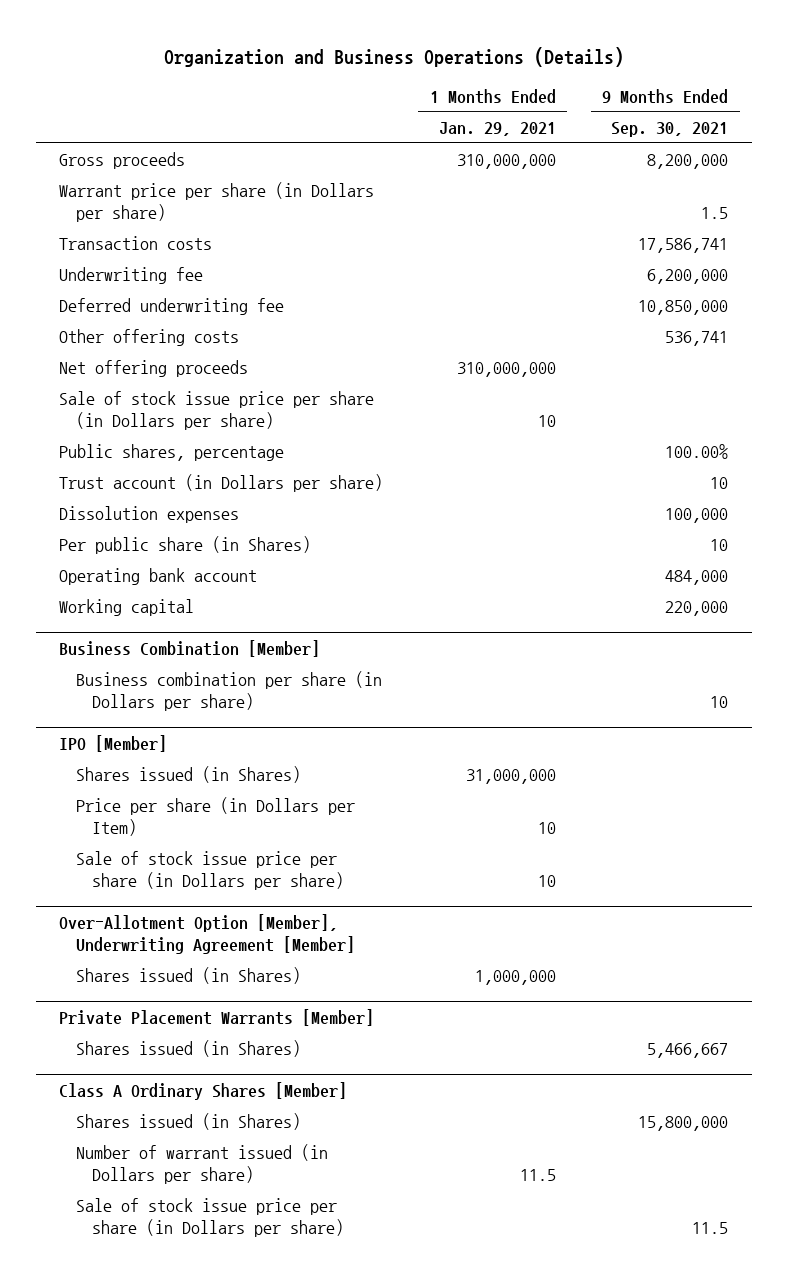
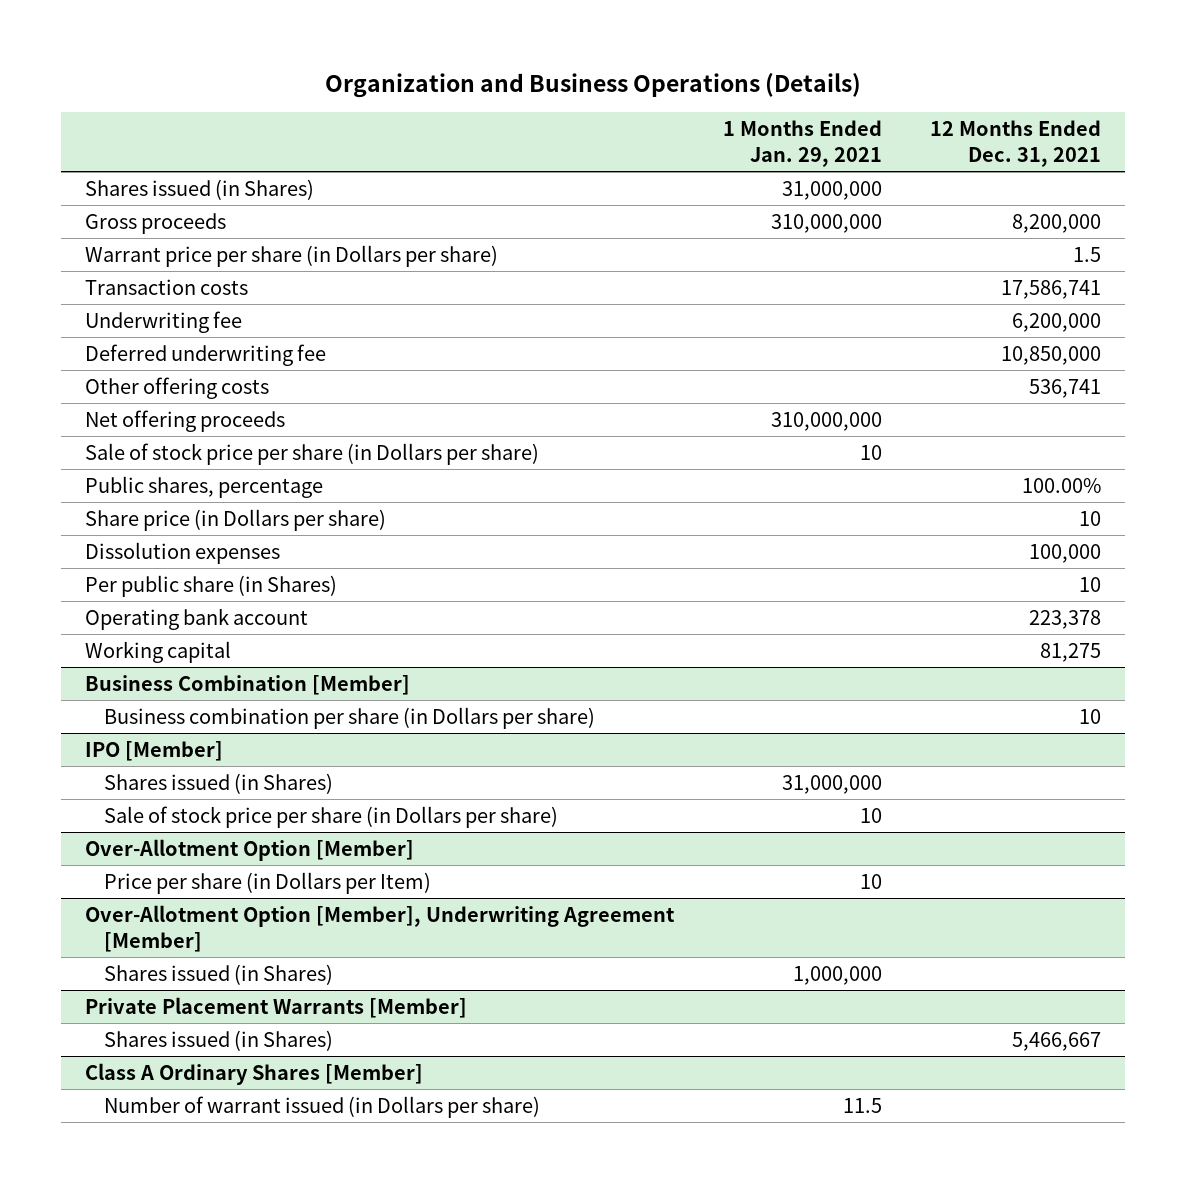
- | 1 Months Ended Jan. 29, 2021 | 9 Months Ended Sep. 30, 2021
+ | 1 Months Ended Jan. 29, 2021 | 12 Months Ended Dec. 31, 2021
+ Shares issued (in Shares) | 31,000,000 |
- Sale of stock issue price per share (in Dollars per share) | 10 |
+ Sale of stock price per share (in Dollars per share) | 10 |
- Trust account (in Dollars per share) | | 10
+ Share price (in Dollars per share) | | 10
@ IPO [Member]
- Price per share (in Dollars per Item) | 10 |
- Sale of stock issue price per share (in Dollars per share) | 10 |
+ Sale of stock price per share (in Dollars per share) | 10 |
+ Over-Allotment Option [Member]
+ Price per share (in Dollars per Item) | 10 |
@ Class A Ordinary Shares [Member]
- Shares issued (in Shares) | | 15,800,000
- Sale of stock issue price per share (in Dollars per share) | | 11.5

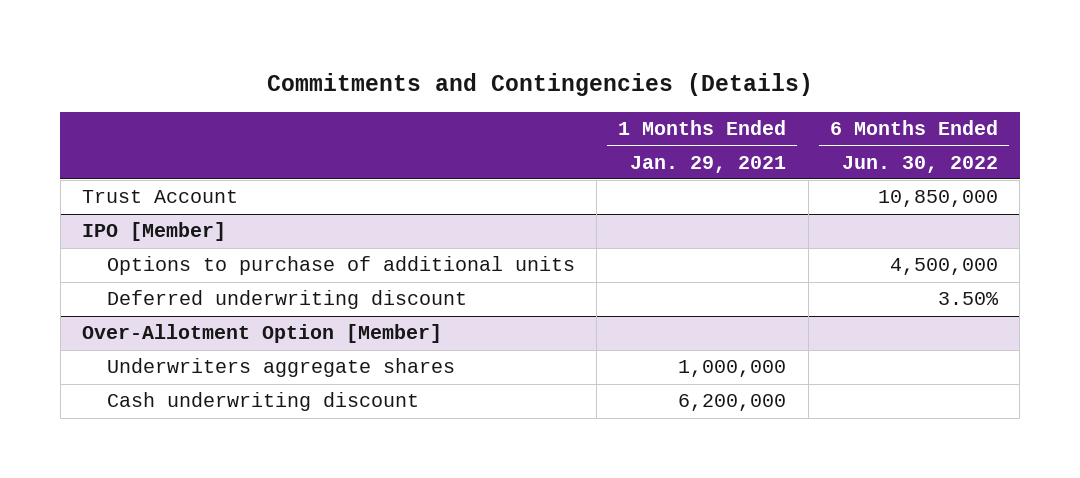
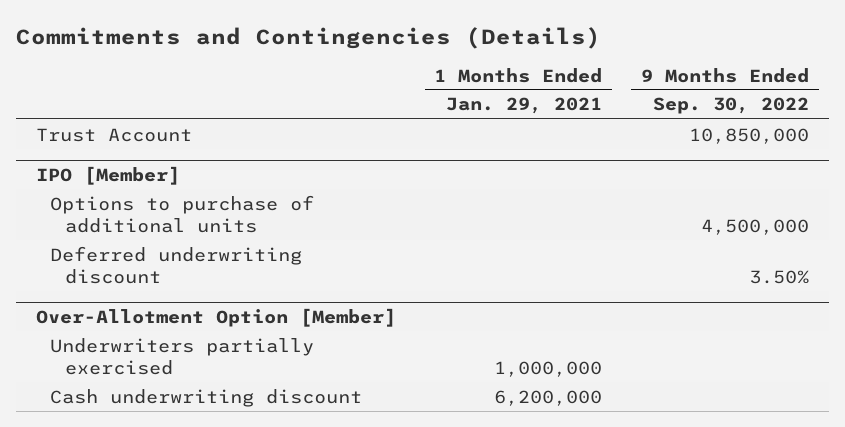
- | 1 Months Ended Jan. 29, 2021 | 6 Months Ended Jun. 30, 2022
+ | 1 Months Ended Jan. 29, 2021 | 9 Months Ended Sep. 30, 2022
@ Over-Allotment Option [Member]
- Underwriters aggregate shares | 1,000,000 |
+ Underwriters partially exercised | 1,000,000 |

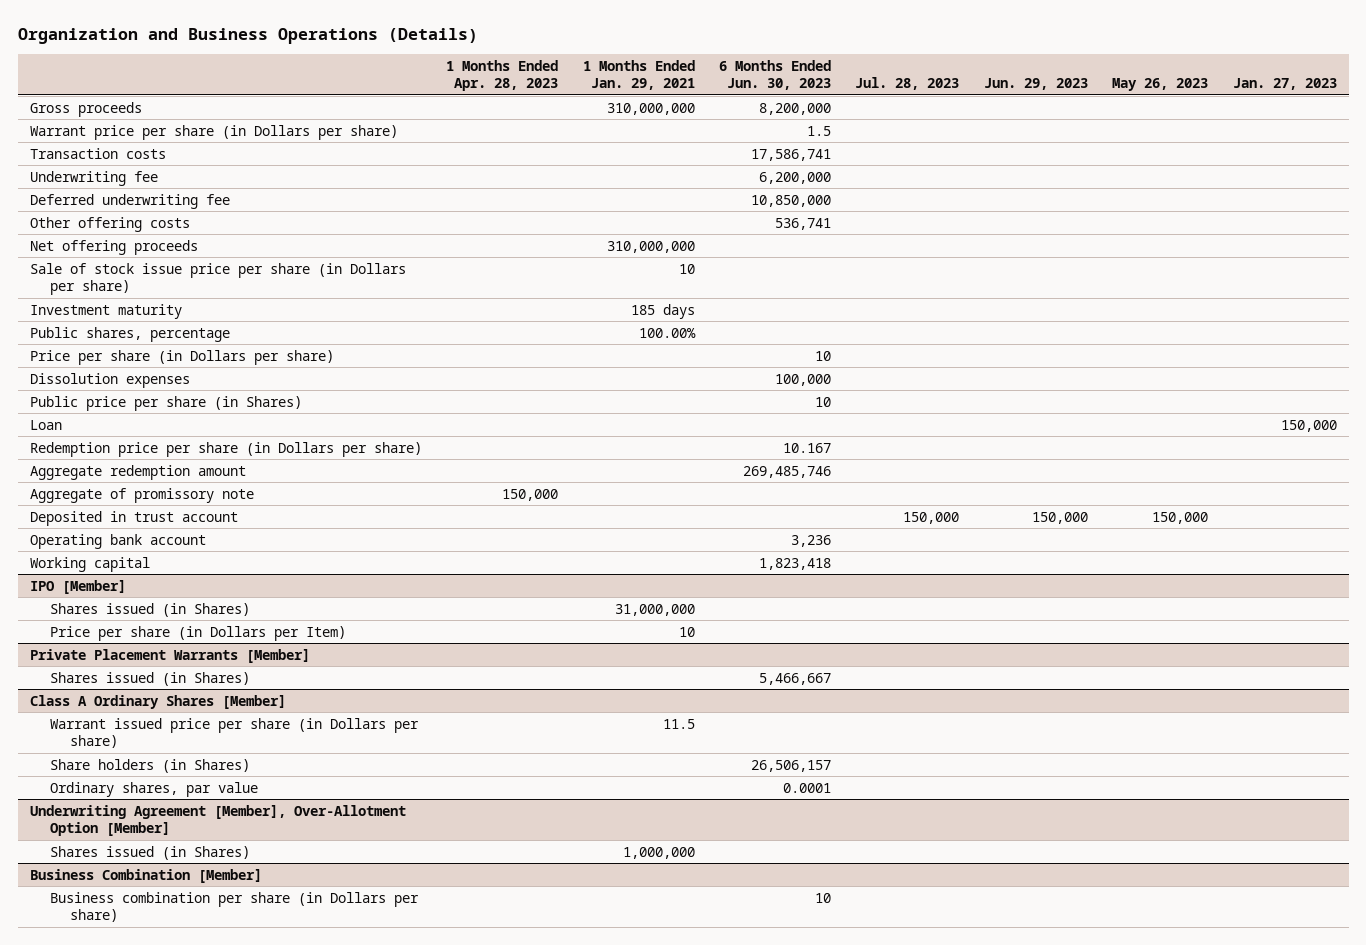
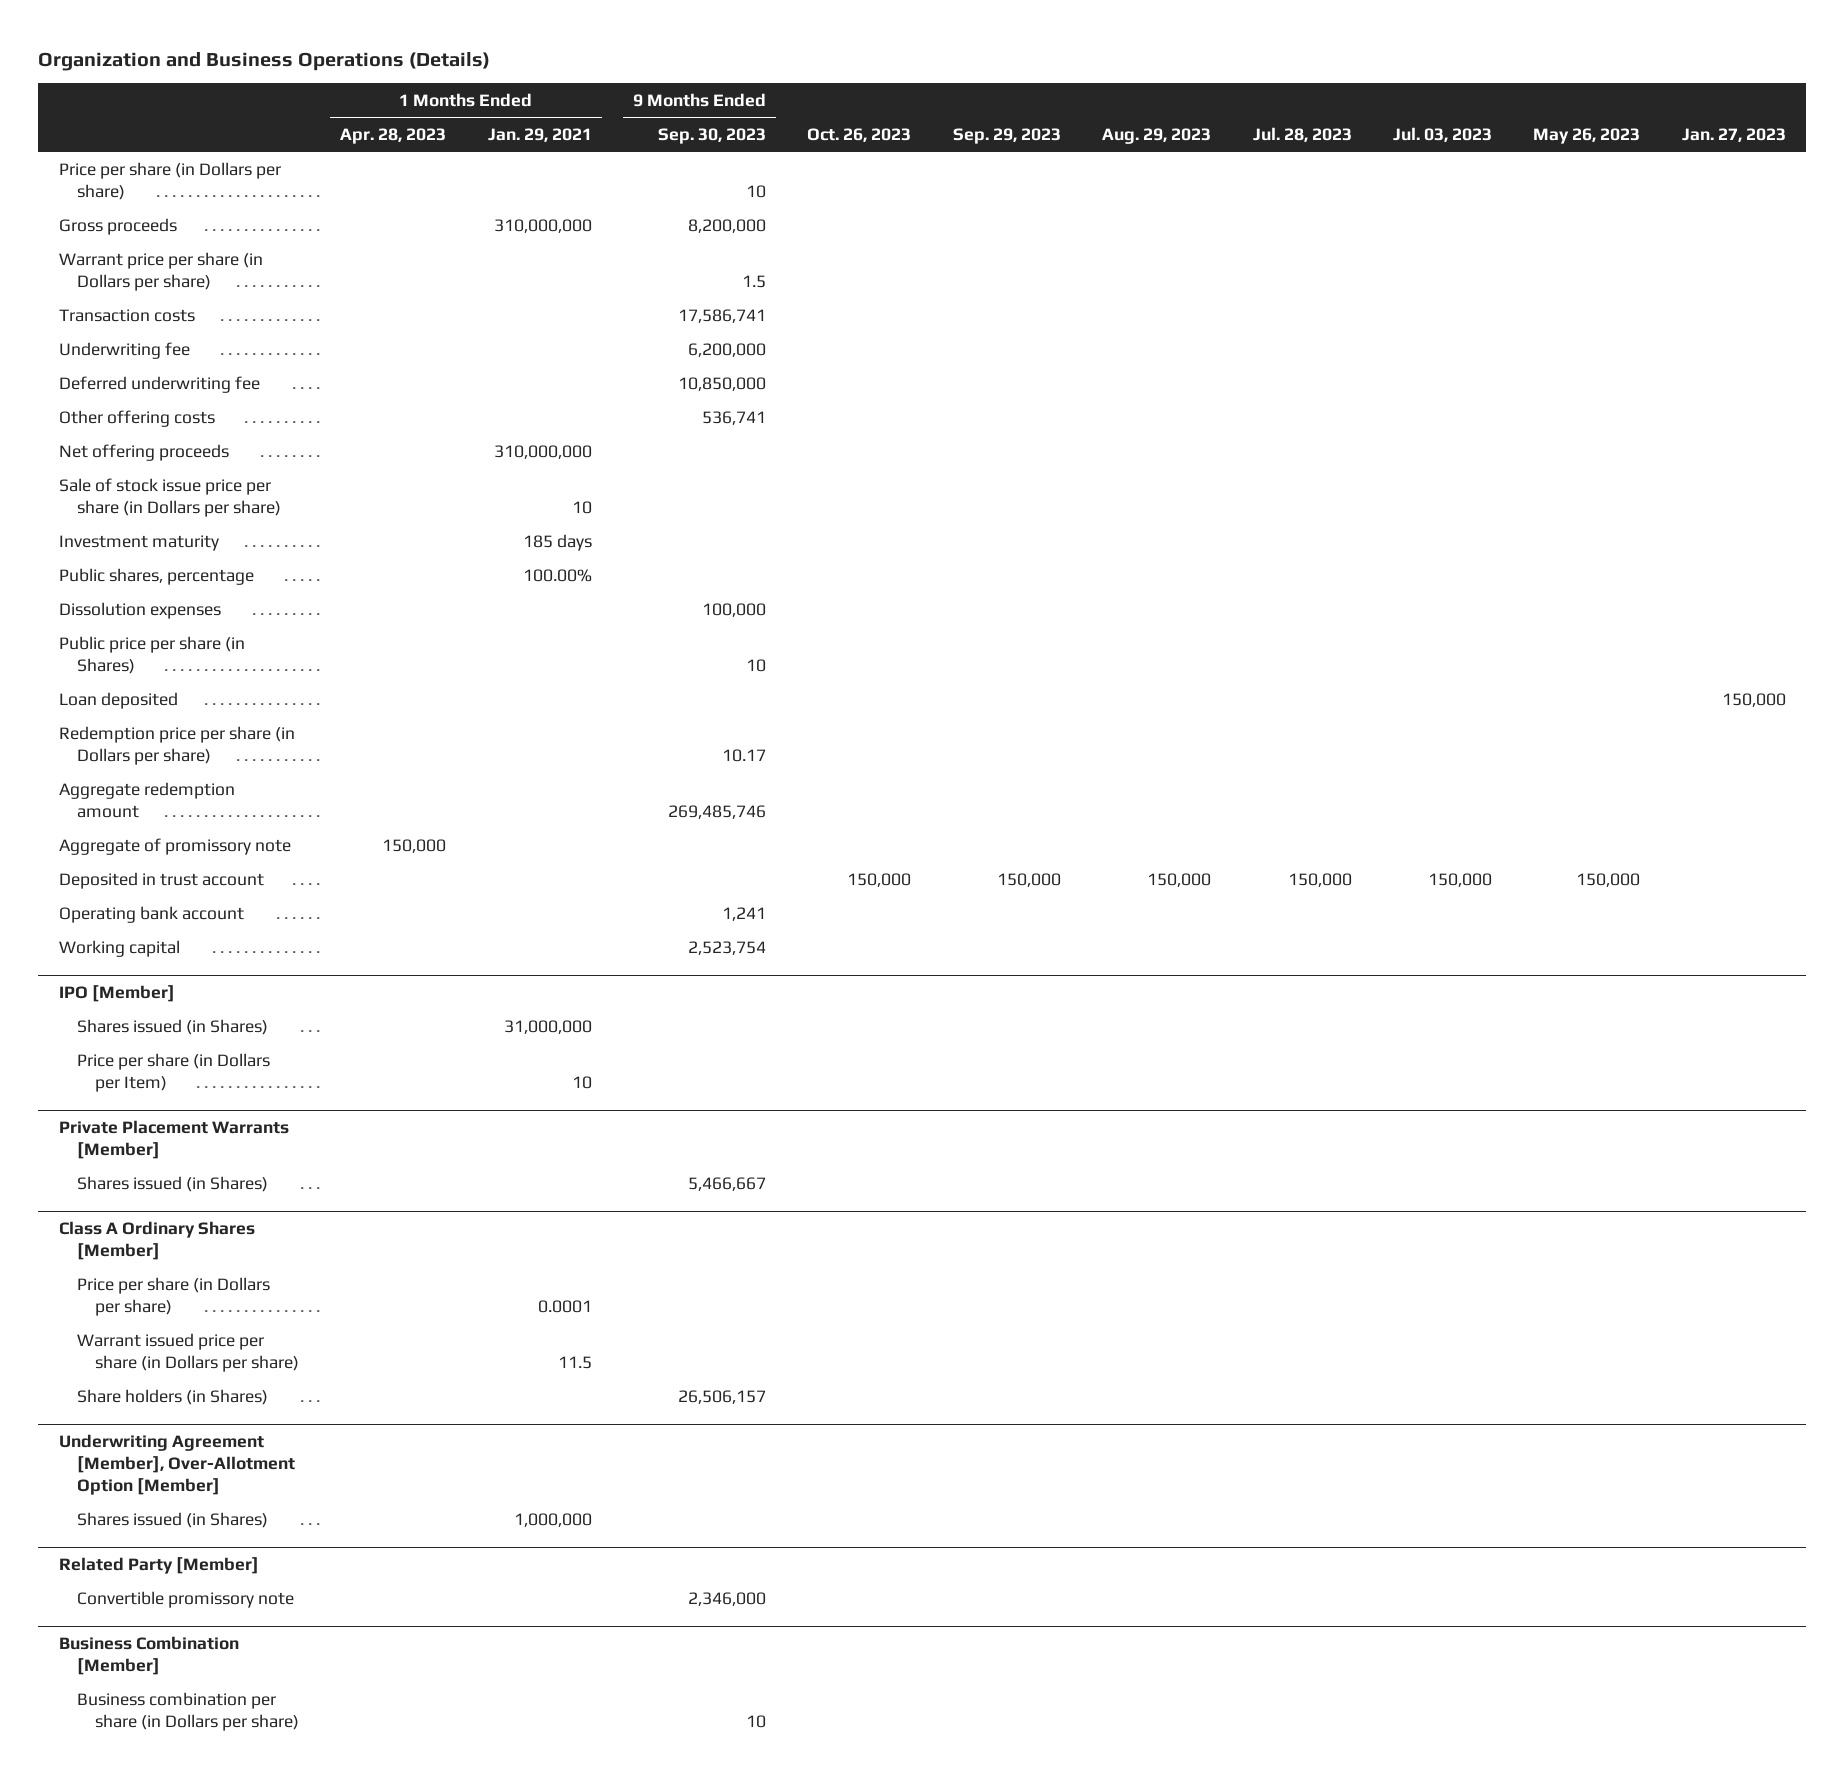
- | 1 Months Ended Apr. 28, 2023 | 1 Months Ended Jan. 29, 2021 | 6 Months Ended Jun. 30, 2023 | Jul. 28, 2023 | Jun. 29, 2023 | May 26, 2023 | Jan. 27, 2023
+ | 1 Months Ended Apr. 28, 2023 | 1 Months Ended Jan. 29, 2021 | 9 Months Ended Sep. 30, 2023 | Oct. 26, 2023 | Sep. 29, 2023 | Aug. 29, 2023 | Jul. 28, 2023 | Jul. 03, 2023 | May 26, 2023 | Jan. 27, 2023
moved up: Price per share (in Dollars per share) | | | 10 | | | | | | |
- Loan | | | | | | | 150,000
+ Loan deposited | | | | | | | | | | 150,000
@ Class A Ordinary Shares [Member]
+ Price per share (in Dollars per share) | | 0.0001 | | | | | | | |
- Ordinary shares, par value | | | 0.0001 | | | |
+ Related Party [Member]
+ Convertible promissory note | | | 2,346,000 | | | | | | |

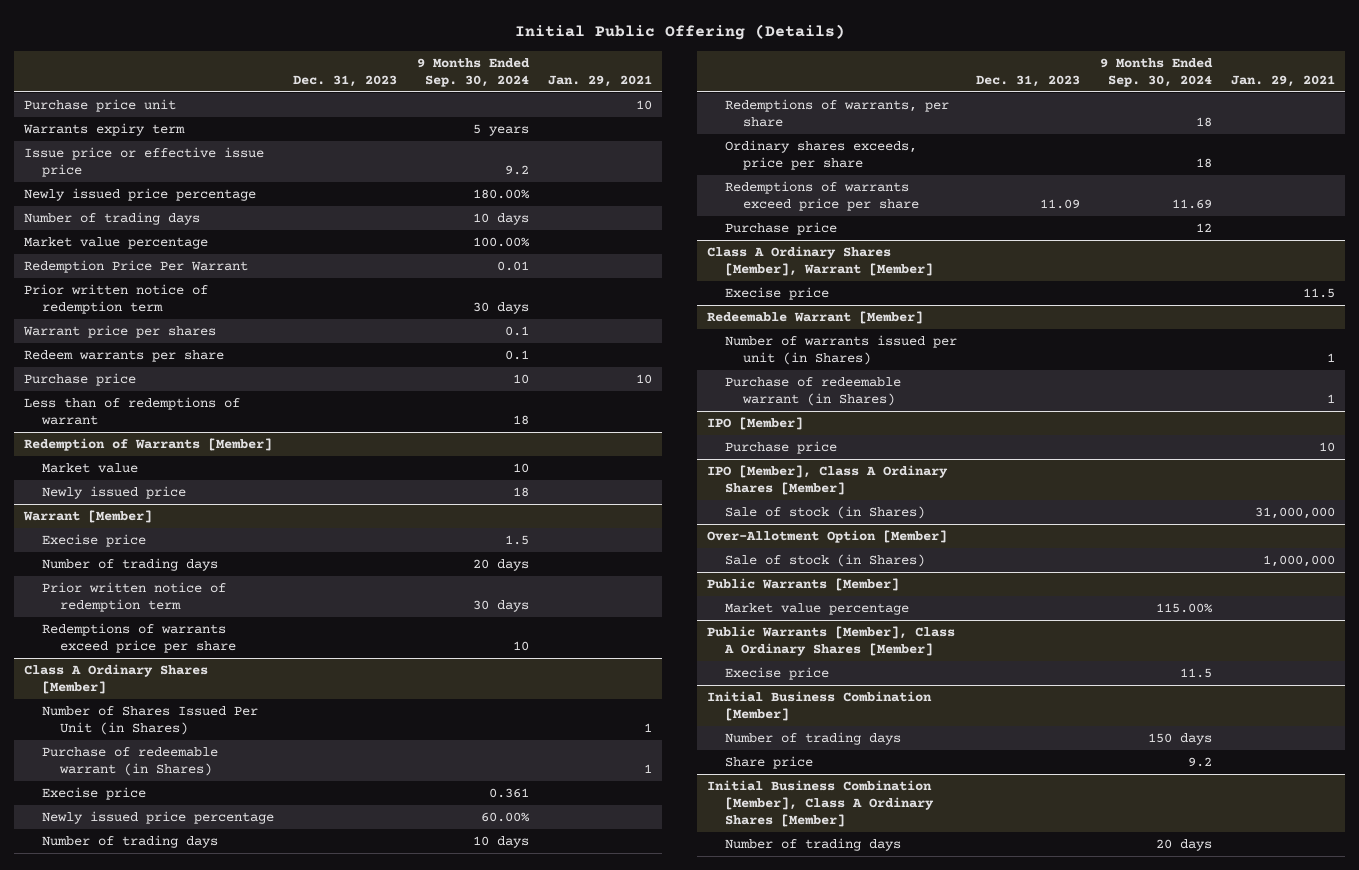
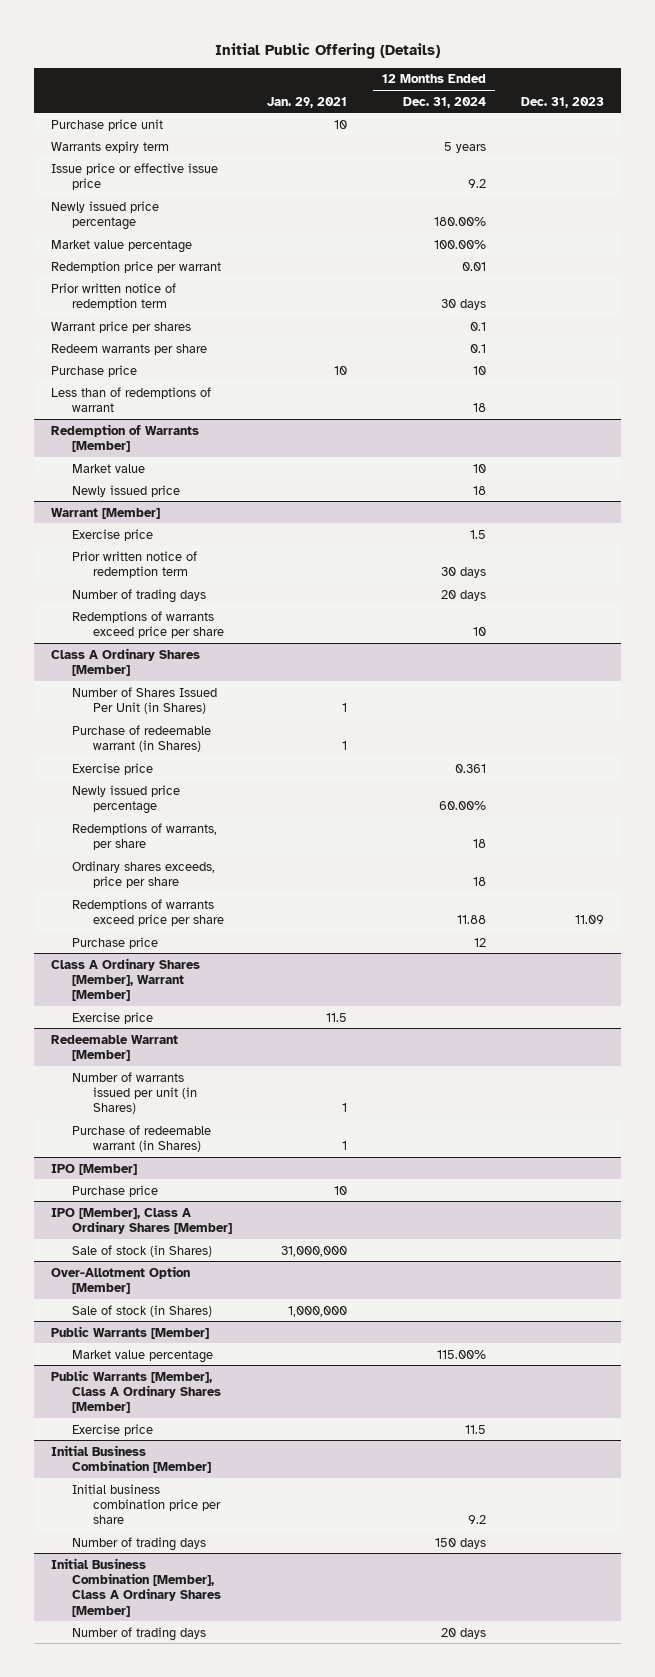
- | Dec. 31, 2023 | 9 Months Ended Sep. 30, 2024 | Jan. 29, 2021
+ | Jan. 29, 2021 | 12 Months Ended Dec. 31, 2024 | Dec. 31, 2023
- Number of trading days | | 10 days |
- Redemption Price Per Warrant | | 0.01 |
+ Redemption price per warrant | | 0.01 |
@ Warrant [Member]
- Execise price | | 1.5 |
+ Exercise price | | 1.5 |
moved down: Number of trading days | | 20 days |
@ Class A Ordinary Shares [Member]
- Execise price | | 0.361 |
+ Exercise price | | 0.361 |
- Number of trading days | | 10 days |
@ Class A Ordinary Shares [Member], Warrant [Member]
- Execise price | | | 11.5
+ Exercise price | 11.5 | |
@ Public Warrants [Member], Class A Ordinary Shares [Member]
- Execise price | | 11.5 |
+ Exercise price | | 11.5 |
@ Initial Business Combination [Member]
+ Initial business combination price per share | | 9.2 |
- Share price | | 9.2 |

